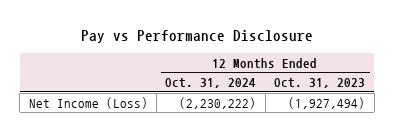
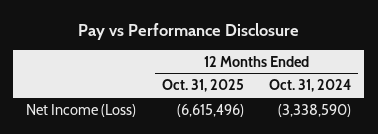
- | 12 Months Ended Oct. 31, 2024 | 12 Months Ended Oct. 31, 2023
+ | 12 Months Ended Oct. 31, 2025 | 12 Months Ended Oct. 31, 2024
- Net Income (Loss) | (2,230,222) | (1,927,494)
+ Net Income (Loss) | (6,615,496) | (3,338,590)

